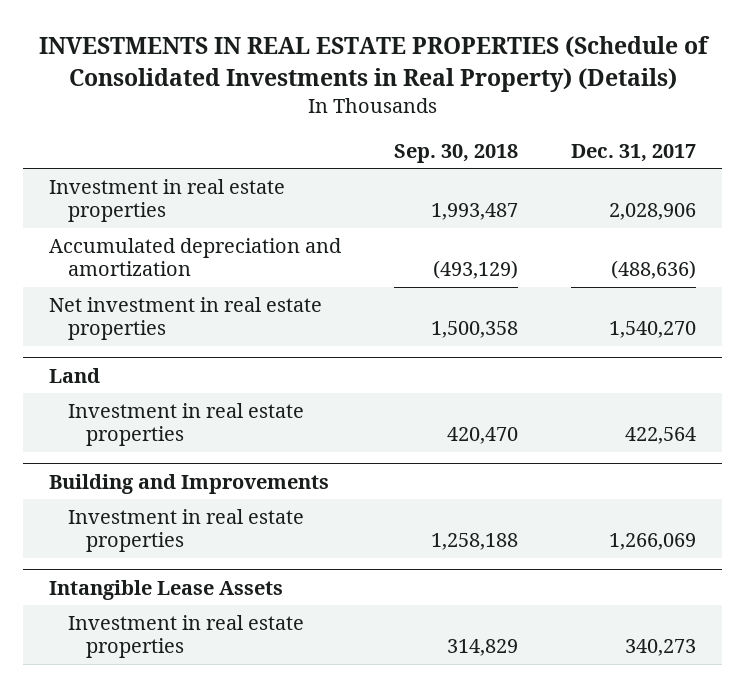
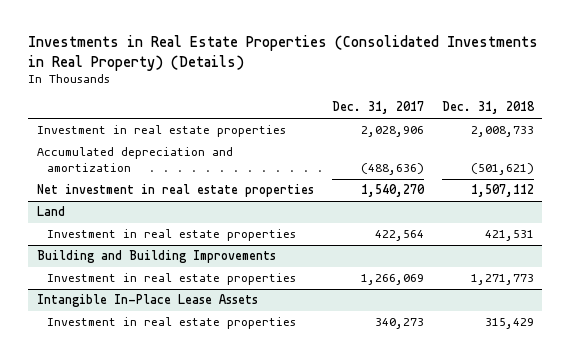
- INVESTMENTS IN REAL ESTATE PROPERTIES (Schedule of Consolidated Investments in Real Property) (Details)
+ Investments in Real Estate Properties (Consolidated Investments in Real Property) (Details)
- | Sep. 30, 2018 | Dec. 31, 2017
+ | Dec. 31, 2017 | Dec. 31, 2018
- Building and Improvements
+ Building and Building Improvements
- Intangible Lease Assets
+ Intangible In-Place Lease Assets

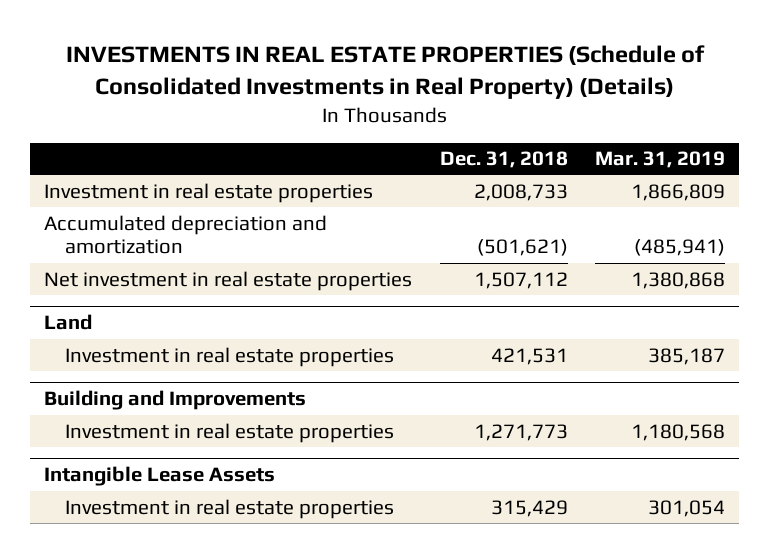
- Investments in Real Estate Properties (Consolidated Investments in Real Property) (Details)
+ INVESTMENTS IN REAL ESTATE PROPERTIES (Schedule of Consolidated Investments in Real Property) (Details)
- | Dec. 31, 2017 | Dec. 31, 2018
+ | Dec. 31, 2018 | Mar. 31, 2019
- Building and Building Improvements
+ Building and Improvements
- Intangible In-Place Lease Assets
+ Intangible Lease Assets

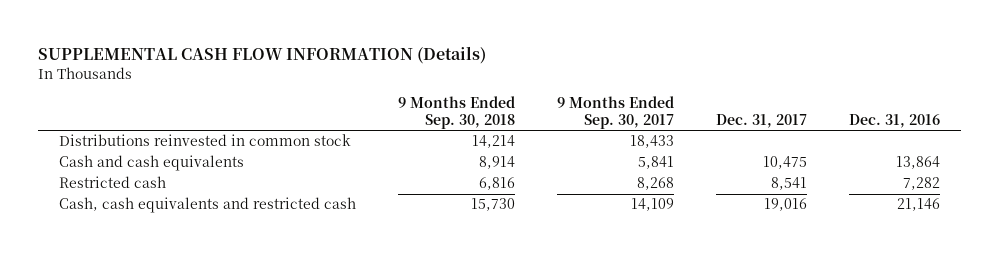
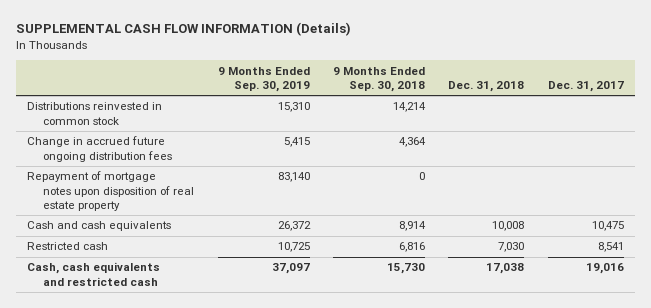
- | 9 Months Ended Sep. 30, 2018 | 9 Months Ended Sep. 30, 2017 | Dec. 31, 2017 | Dec. 31, 2016
+ | 9 Months Ended Sep. 30, 2019 | 9 Months Ended Sep. 30, 2018 | Dec. 31, 2018 | Dec. 31, 2017
+ Change in accrued future ongoing distribution fees | 5,415 | 4,364 | |
+ Repayment of mortgage notes upon disposition of real estate property | 83,140 | 0 | |

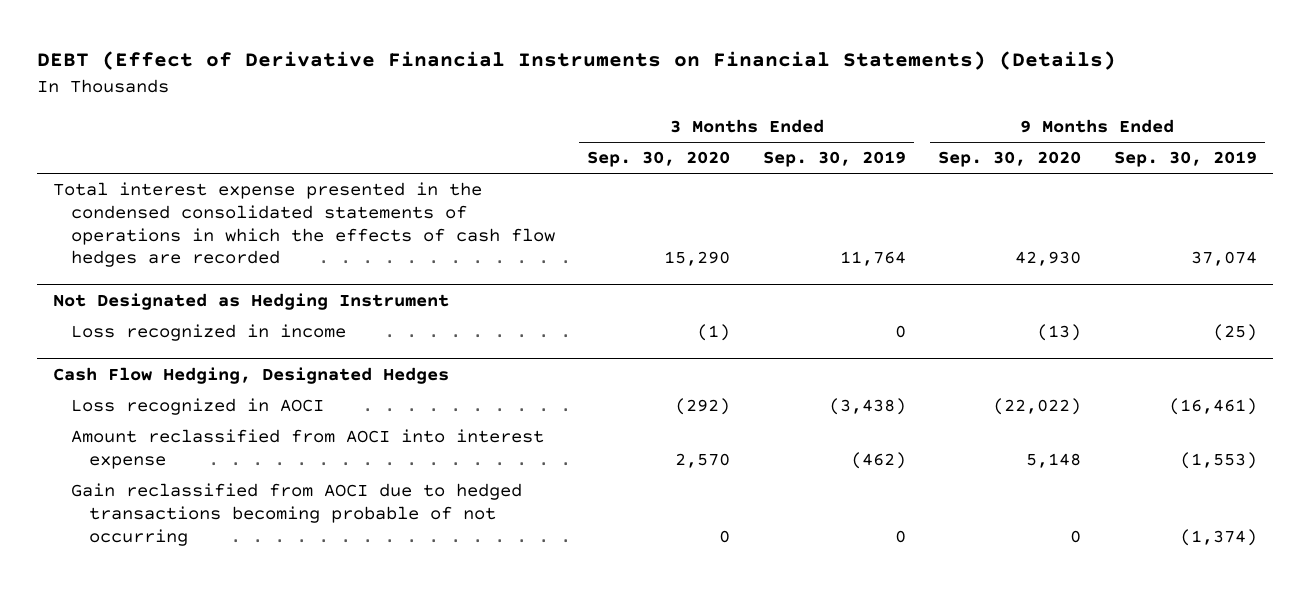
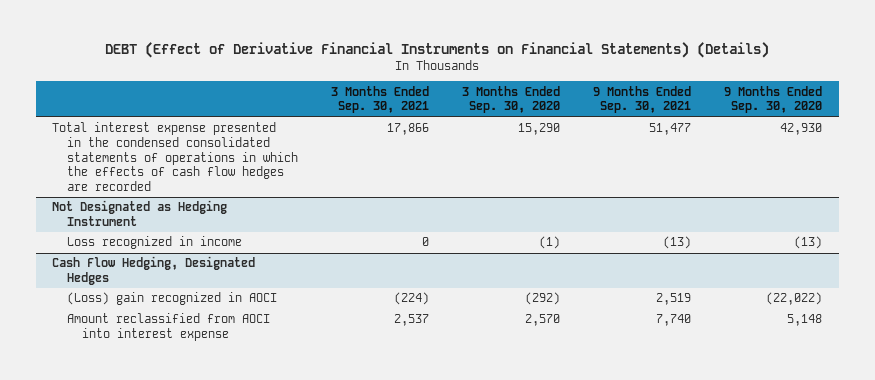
- | 3 Months Ended Sep. 30, 2020 | 3 Months Ended Sep. 30, 2019 | 9 Months Ended Sep. 30, 2020 | 9 Months Ended Sep. 30, 2019
+ | 3 Months Ended Sep. 30, 2021 | 3 Months Ended Sep. 30, 2020 | 9 Months Ended Sep. 30, 2021 | 9 Months Ended Sep. 30, 2020
@ Cash Flow Hedging, Designated Hedges
- Loss recognized in AOCI | (292) | (3,438) | (22,022) | (16,461)
+ (Loss) gain recognized in AOCI | (224) | (292) | 2,519 | (22,022)
- Gain reclassified from AOCI due to hedged transactions becoming probable of not occurring | 0 | 0 | 0 | (1,374)

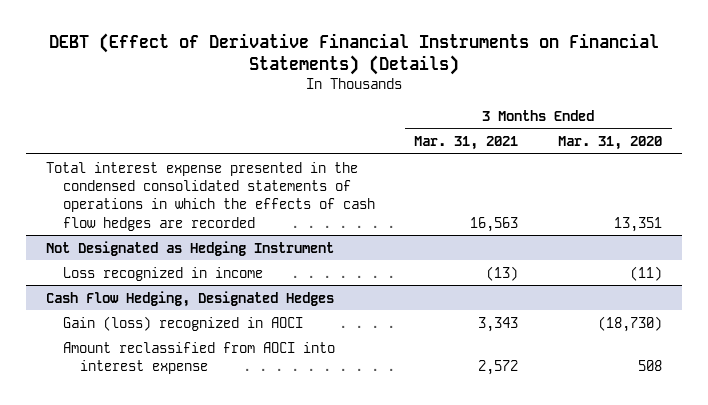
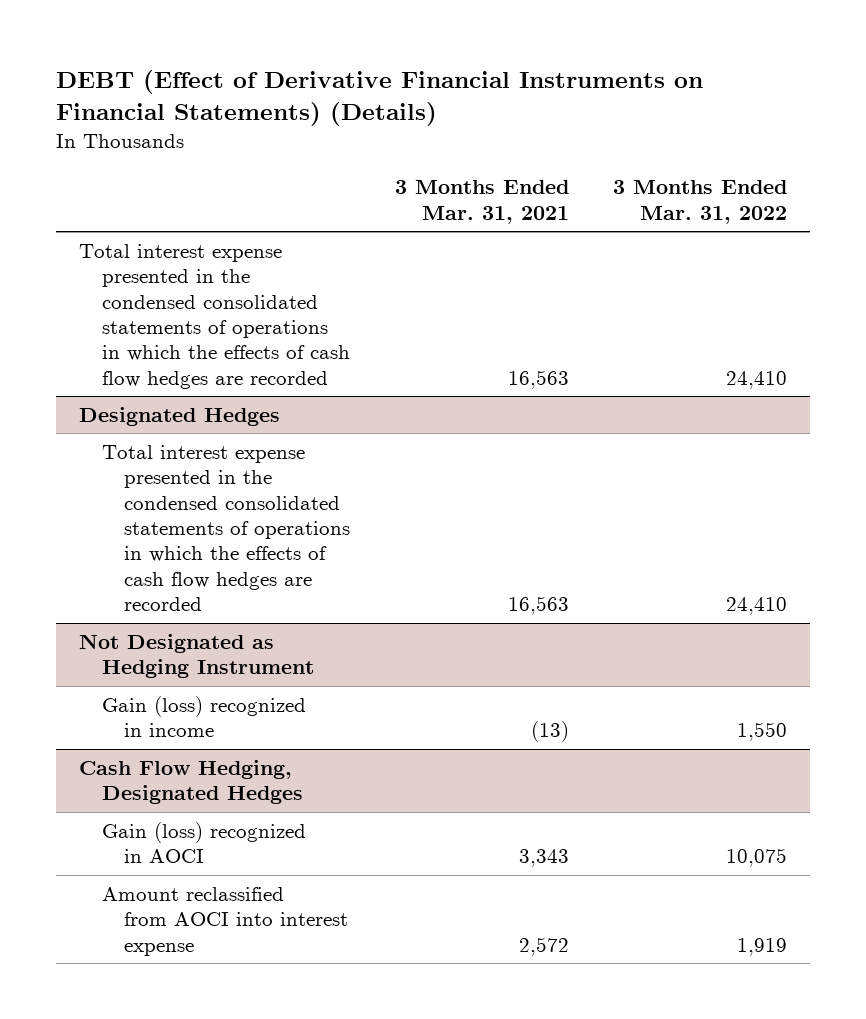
- | 3 Months Ended Mar. 31, 2021 | 3 Months Ended Mar. 31, 2020
+ | 3 Months Ended Mar. 31, 2021 | 3 Months Ended Mar. 31, 2022
+ Designated Hedges
+ Total interest expense presented in the condensed consolidated statements of operations in which the effects of cash flow hedges are recorded | 16,563 | 24,410
@ Not Designated as Hedging Instrument
- Loss recognized in income | (13) | (11)
+ Gain (loss) recognized in income | (13) | 1,550

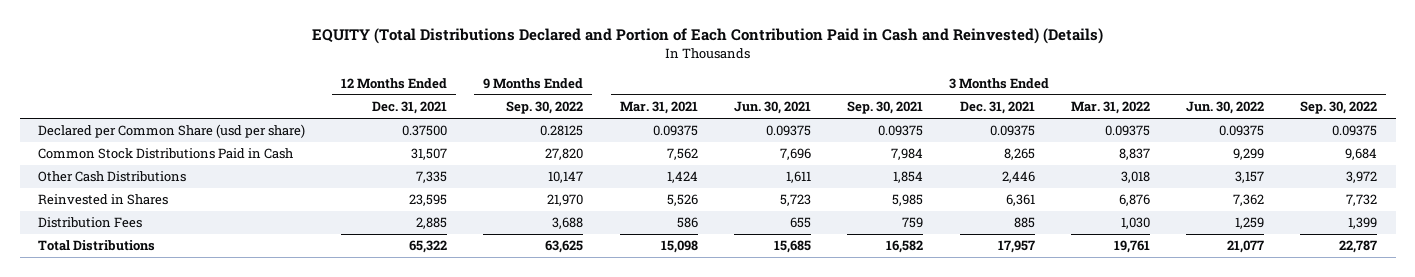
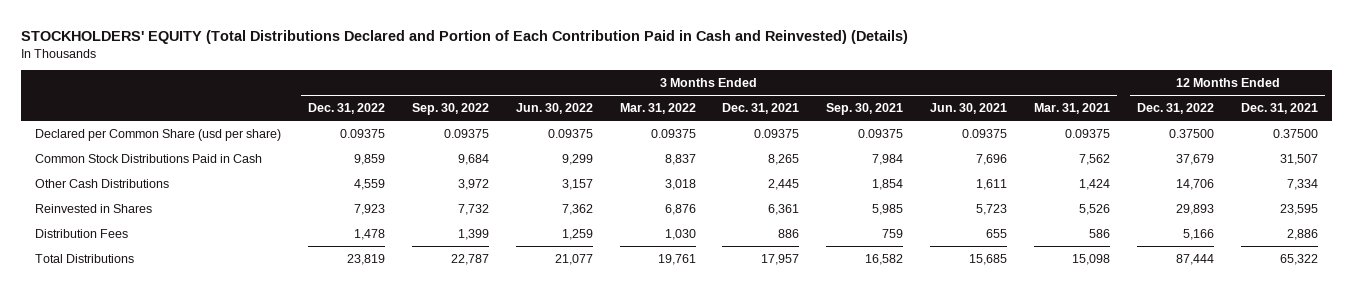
- EQUITY (Total Distributions Declared and Portion of Each Contribution Paid in Cash and Reinvested) (Details)
+ STOCKHOLDERS' EQUITY (Total Distributions Declared and Portion of Each Contribution Paid in Cash and Reinvested) (Details)
- | 12 Months Ended Dec. 31, 2021 | 9 Months Ended Sep. 30, 2022 | 3 Months Ended Mar. 31, 2021 | 3 Months Ended Jun. 30, 2021 | 3 Months Ended Sep. 30, 2021 | 3 Months Ended Dec. 31, 2021 | 3 Months Ended Mar. 31, 2022 | 3 Months Ended Jun. 30, 2022 | 3 Months Ended Sep. 30, 2022
+ | 3 Months Ended Dec. 31, 2022 | 3 Months Ended Sep. 30, 2022 | 3 Months Ended Jun. 30, 2022 | 3 Months Ended Mar. 31, 2022 | 3 Months Ended Dec. 31, 2021 | 3 Months Ended Sep. 30, 2021 | 3 Months Ended Jun. 30, 2021 | 3 Months Ended Mar. 31, 2021 | 12 Months Ended Dec. 31, 2022 | 12 Months Ended Dec. 31, 2021
- Other Cash Distributions | 7,335 | 10,147 | 1,424 | 1,611 | 1,854 | 2,446 | 3,018 | 3,157 | 3,972
+ Other Cash Distributions | 4,559 | 3,972 | 3,157 | 3,018 | 2,445 | 1,854 | 1,611 | 1,424 | 14,706 | 7,334
- Distribution Fees | 2,885 | 3,688 | 586 | 655 | 759 | 885 | 1,030 | 1,259 | 1,399
+ Distribution Fees | 1,478 | 1,399 | 1,259 | 1,030 | 886 | 759 | 655 | 586 | 5,166 | 2,886

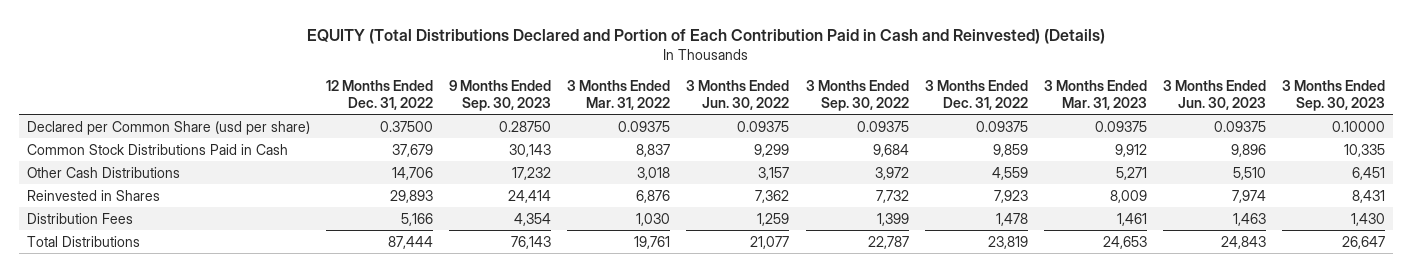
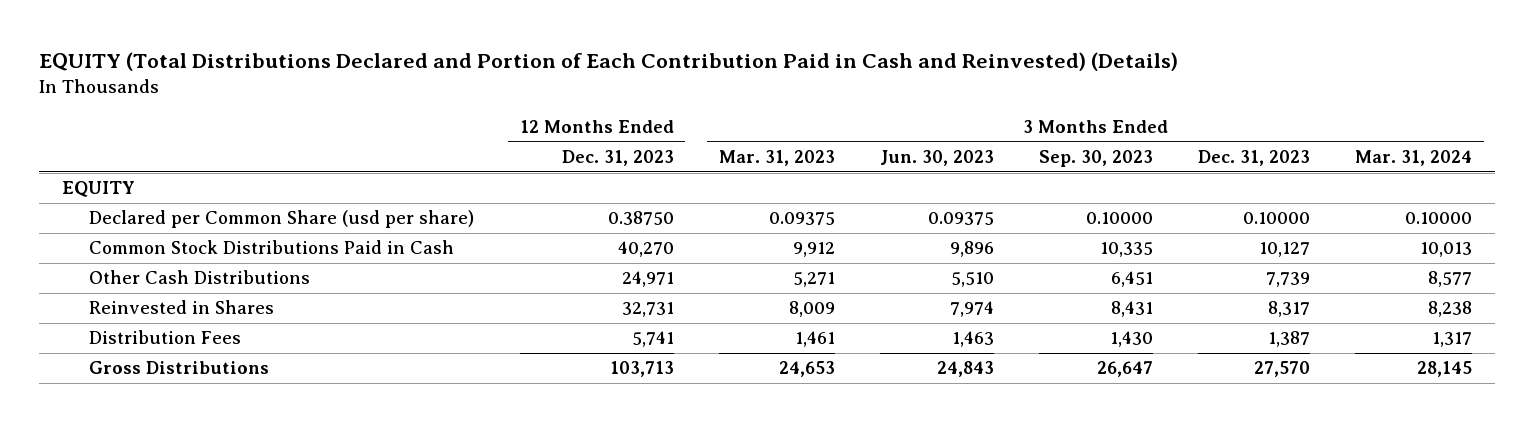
- | 12 Months Ended Dec. 31, 2022 | 9 Months Ended Sep. 30, 2023 | 3 Months Ended Mar. 31, 2022 | 3 Months Ended Jun. 30, 2022 | 3 Months Ended Sep. 30, 2022 | 3 Months Ended Dec. 31, 2022 | 3 Months Ended Mar. 31, 2023 | 3 Months Ended Jun. 30, 2023 | 3 Months Ended Sep. 30, 2023
+ | 12 Months Ended Dec. 31, 2023 | 3 Months Ended Mar. 31, 2023 | 3 Months Ended Jun. 30, 2023 | 3 Months Ended Sep. 30, 2023 | 3 Months Ended Dec. 31, 2023 | 3 Months Ended Mar. 31, 2024
+ EQUITY
- Total Distributions | 87,444 | 76,143 | 19,761 | 21,077 | 22,787 | 23,819 | 24,653 | 24,843 | 26,647
+ Gross Distributions | 103,713 | 24,653 | 24,843 | 26,647 | 27,570 | 28,145

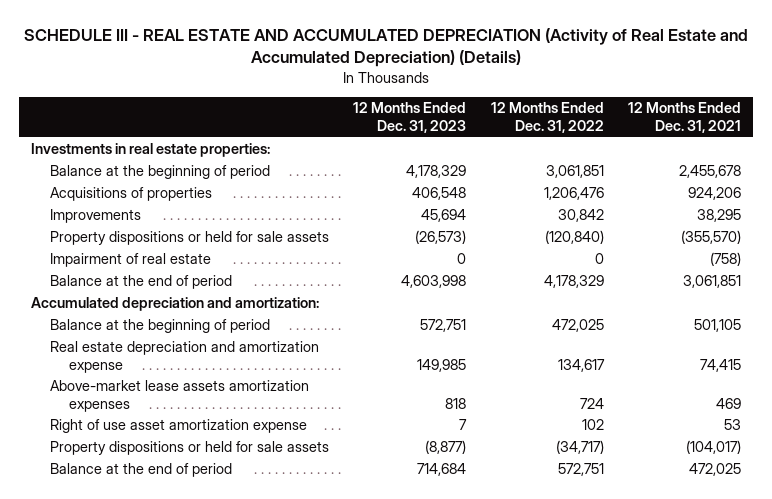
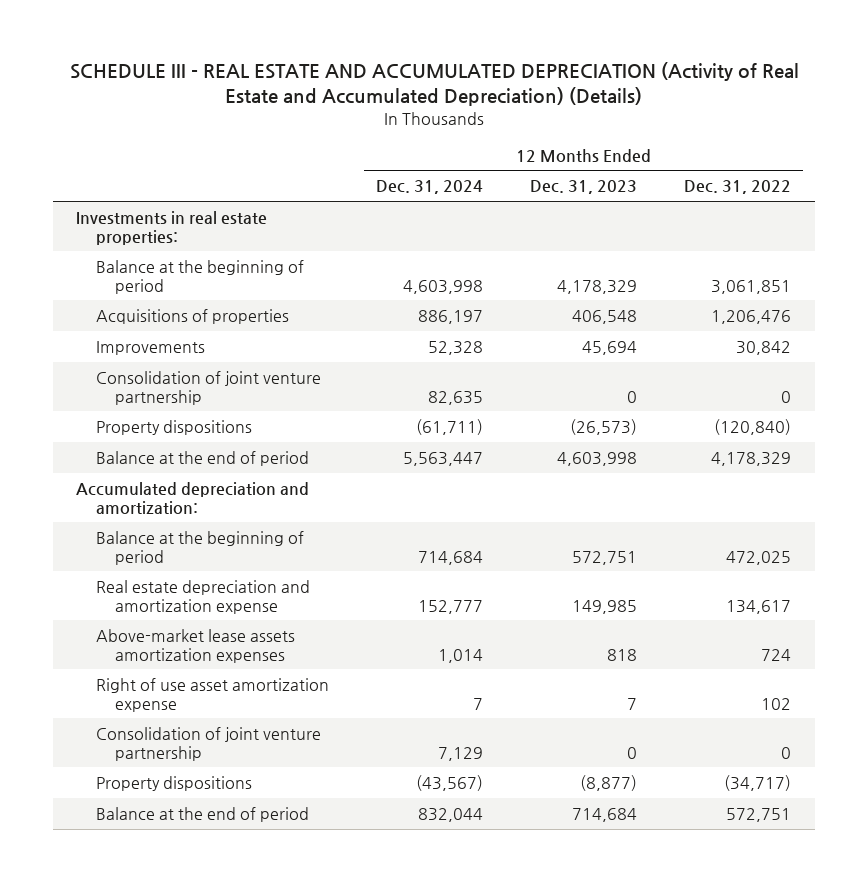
- | 12 Months Ended Dec. 31, 2023 | 12 Months Ended Dec. 31, 2022 | 12 Months Ended Dec. 31, 2021
+ | 12 Months Ended Dec. 31, 2024 | 12 Months Ended Dec. 31, 2023 | 12 Months Ended Dec. 31, 2022
- Property dispositions or held for sale assets | (26,573) | (120,840) | (355,570)
- Impairment of real estate | 0 | 0 | (758)
+ Consolidation of joint venture partnership | 82,635 | 0 | 0
+ Property dispositions | (61,711) | (26,573) | (120,840)
- Property dispositions or held for sale assets | (8,877) | (34,717) | (104,017)
+ Consolidation of joint venture partnership | 7,129 | 0 | 0
+ Property dispositions | (43,567) | (8,877) | (34,717)

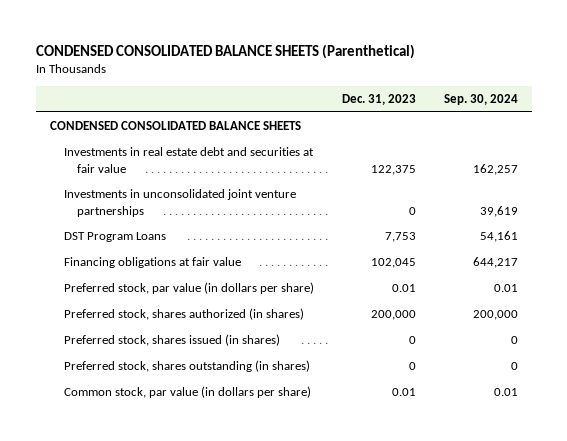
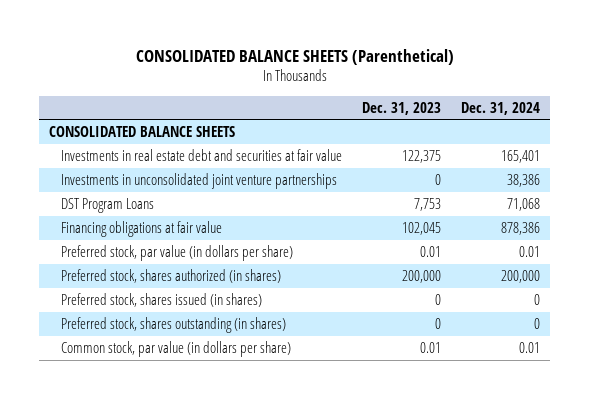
- CONDENSED CONSOLIDATED BALANCE SHEETS (Parenthetical)
+ CONSOLIDATED BALANCE SHEETS (Parenthetical)
- | Dec. 31, 2023 | Sep. 30, 2024
+ | Dec. 31, 2023 | Dec. 31, 2024
- CONDENSED CONSOLIDATED BALANCE SHEETS
+ CONSOLIDATED BALANCE SHEETS

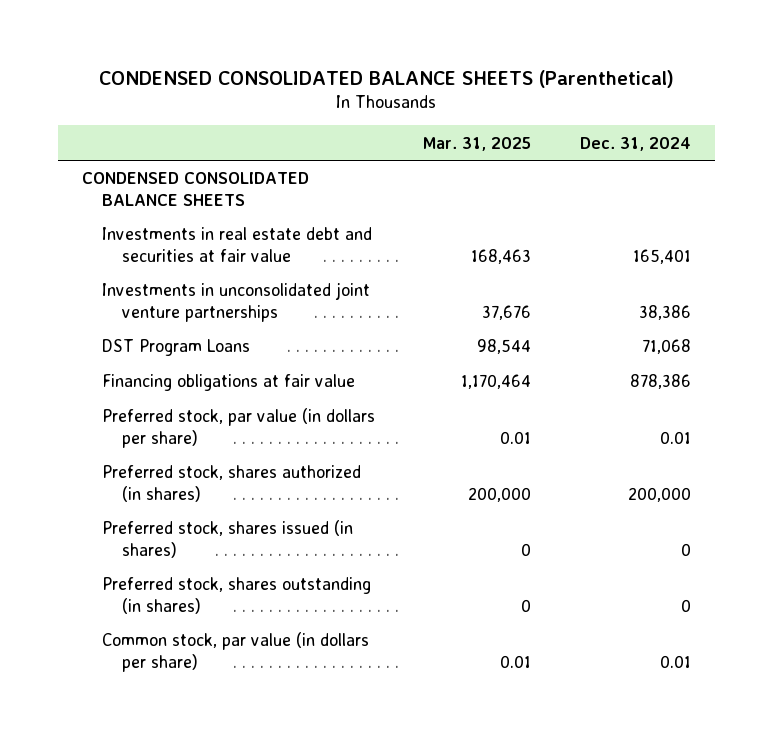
- CONSOLIDATED BALANCE SHEETS (Parenthetical)
+ CONDENSED CONSOLIDATED BALANCE SHEETS (Parenthetical)
- | Dec. 31, 2023 | Dec. 31, 2024
+ | Mar. 31, 2025 | Dec. 31, 2024
- CONSOLIDATED BALANCE SHEETS
+ CONDENSED CONSOLIDATED BALANCE SHEETS

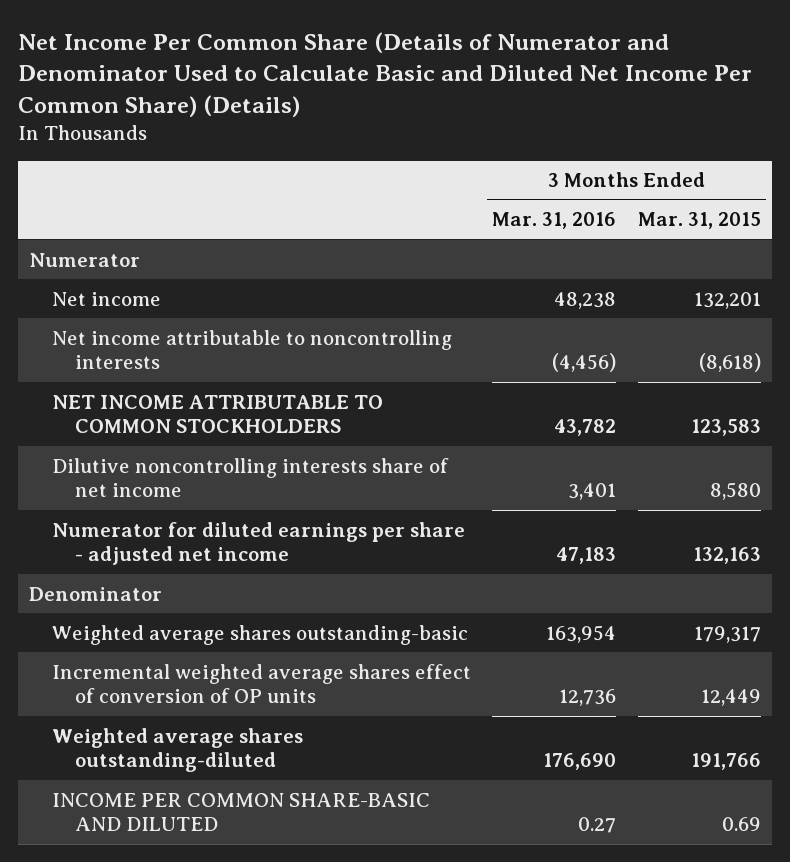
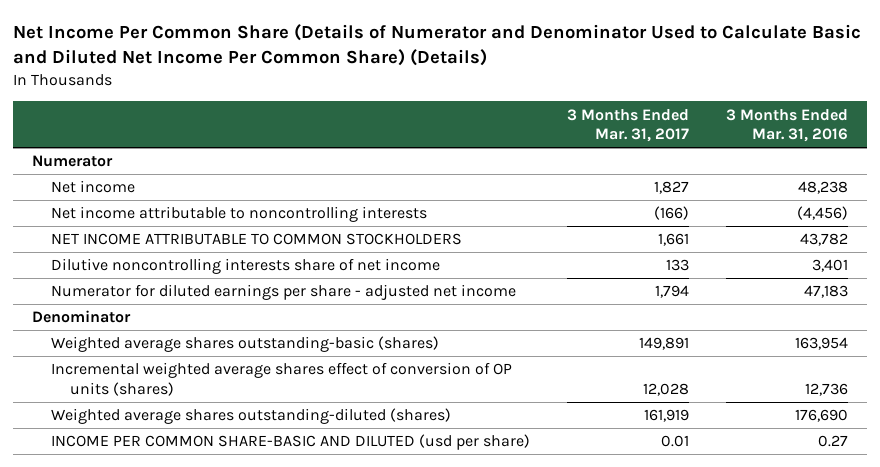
- | 3 Months Ended Mar. 31, 2016 | 3 Months Ended Mar. 31, 2015
+ | 3 Months Ended Mar. 31, 2017 | 3 Months Ended Mar. 31, 2016
- Weighted average shares outstanding-basic | 163,954 | 179,317
- Incremental weighted average shares effect of conversion of OP units | 12,736 | 12,449
- Weighted average shares outstanding-diluted | 176,690 | 191,766
- INCOME PER COMMON SHARE-BASIC AND DILUTED | 0.27 | 0.69
+ Weighted average shares outstanding-basic (shares) | 149,891 | 163,954
+ Incremental weighted average shares effect of conversion of OP units (shares) | 12,028 | 12,736
+ Weighted average shares outstanding-diluted (shares) | 161,919 | 176,690
+ INCOME PER COMMON SHARE-BASIC AND DILUTED (usd per share) | 0.01 | 0.27

